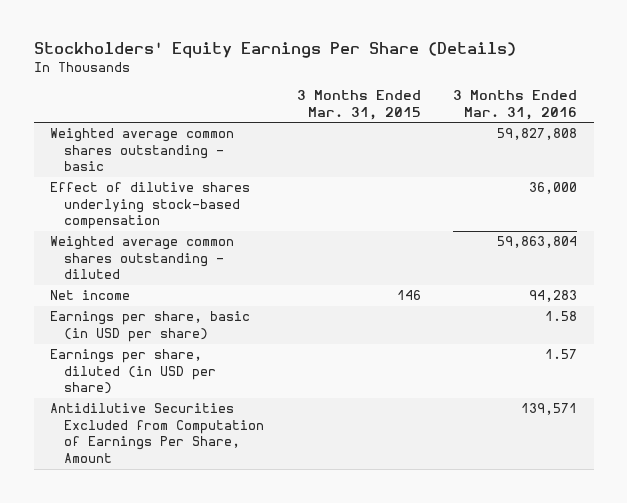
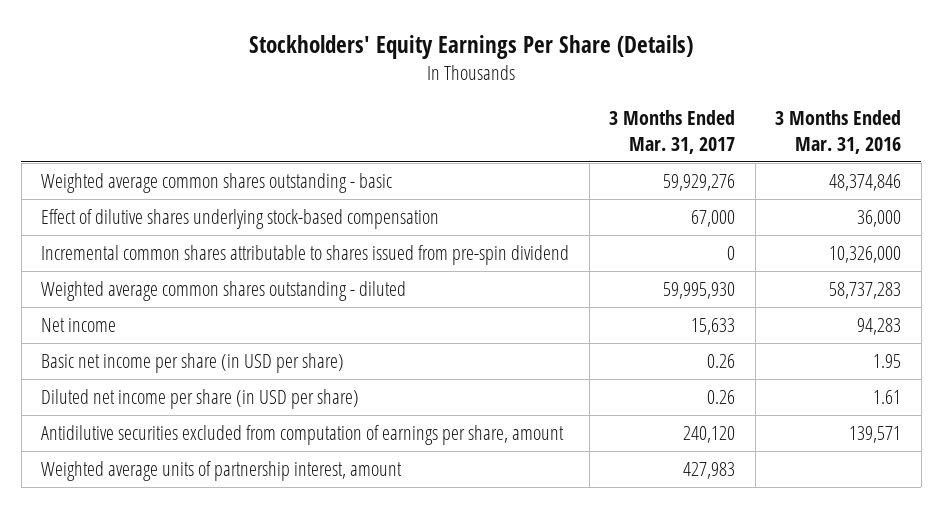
- | 3 Months Ended Mar. 31, 2015 | 3 Months Ended Mar. 31, 2016
+ | 3 Months Ended Mar. 31, 2017 | 3 Months Ended Mar. 31, 2016
- Weighted average common shares outstanding - basic | | 59,827,808
+ Weighted average common shares outstanding - basic | 59,929,276 | 48,374,846
- Weighted average common shares outstanding - diluted | | 59,863,804
+ Incremental common shares attributable to shares issued from pre-spin dividend | 0 | 10,326,000
+ Weighted average common shares outstanding - diluted | 59,995,930 | 58,737,283
- Earnings per share, basic (in USD per share) | | 1.58
- Earnings per share, diluted (in USD per share) | | 1.57
- Antidilutive Securities Excluded from Computation of Earnings Per Share, Amount | | 139,571
+ Basic net income per share (in USD per share) | 0.26 | 1.95
+ Diluted net income per share (in USD per share) | 0.26 | 1.61
+ Antidilutive securities excluded from computation of earnings per share, amount | 240,120 | 139,571
+ Weighted average units of partnership interest, amount | 427,983 |

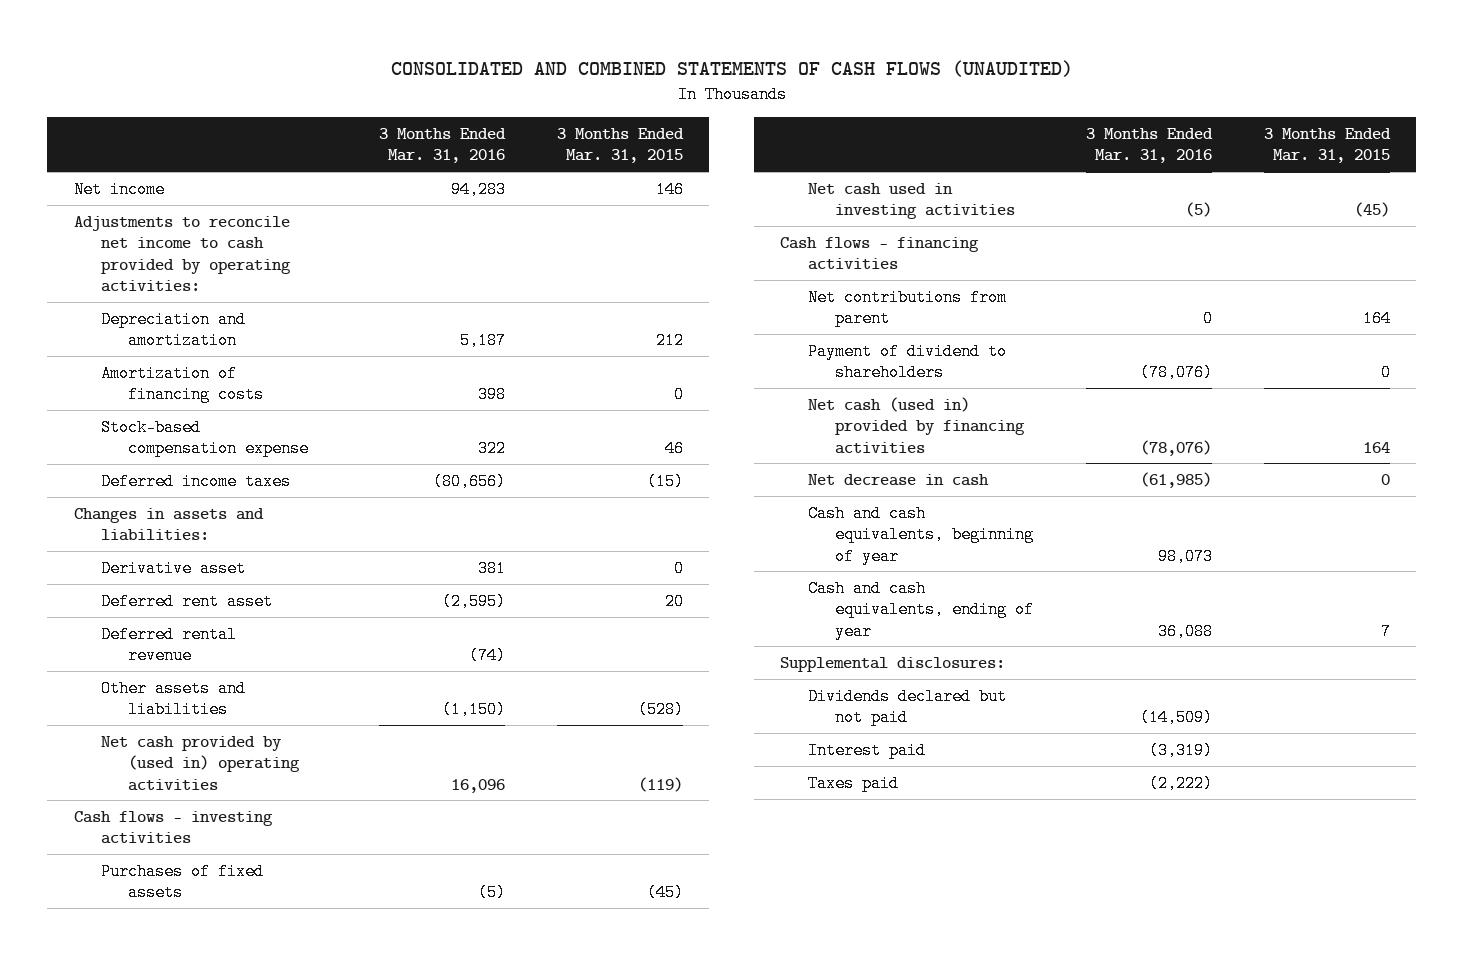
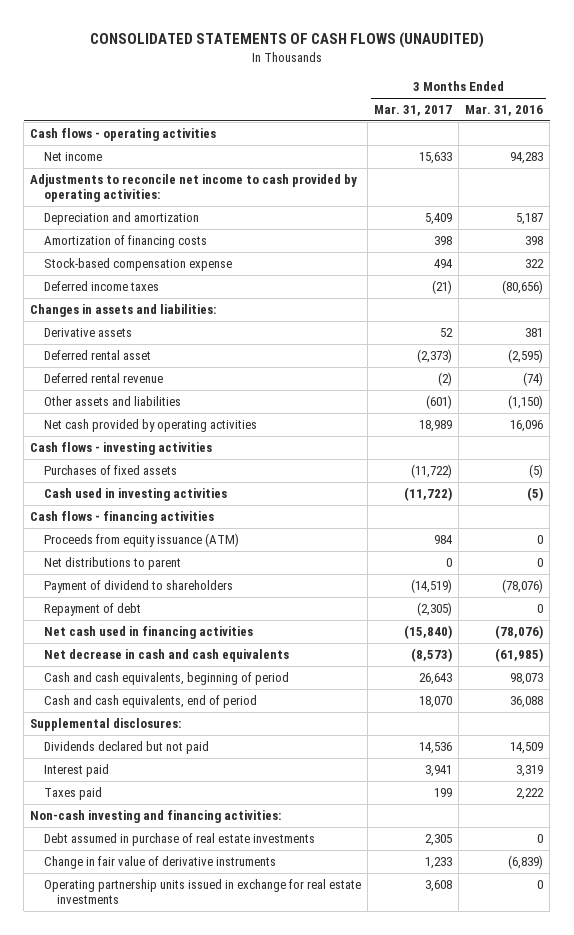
- CONSOLIDATED AND COMBINED STATEMENTS OF CASH FLOWS (UNAUDITED)
+ CONSOLIDATED STATEMENTS OF CASH FLOWS (UNAUDITED)
- | 3 Months Ended Mar. 31, 2016 | 3 Months Ended Mar. 31, 2015
+ | 3 Months Ended Mar. 31, 2017 | 3 Months Ended Mar. 31, 2016
+ Cash flows - operating activities
- Derivative asset | 381 | 0
- Deferred rent asset | (2,595) | 20
+ Derivative assets | 52 | 381
+ Deferred rental asset | (2,373) | (2,595)
- Net cash provided by (used in) operating activities | 16,096 | (119)
+ Net cash provided by operating activities | 18,989 | 16,096
- Net cash used in investing activities | (5) | (45)
+ Cash used in investing activities | (11,722) | (5)
- Net contributions from parent | 0 | 164
+ Proceeds from equity issuance (ATM) | 984 | 0
+ Net distributions to parent | 0 | 0
- Net cash (used in) provided by financing activities | (78,076) | 164
- Net decrease in cash | (61,985) | 0
- Cash and cash equivalents, beginning of year | 98,073 |
- Cash and cash equivalents, ending of year | 36,088 | 7
+ Repayment of debt | (2,305) | 0
+ Net cash used in financing activities | (15,840) | (78,076)
+ Net decrease in cash and cash equivalents | (8,573) | (61,985)
+ Cash and cash equivalents, beginning of period | 26,643 | 98,073
+ Cash and cash equivalents, end of period | 18,070 | 36,088
- Dividends declared but not paid | (14,509) |
- Interest paid | (3,319) |
- Taxes paid | (2,222) |
+ Dividends declared but not paid | 14,536 | 14,509
+ Interest paid | 3,941 | 3,319
+ Taxes paid | 199 | 2,222
+ Non-cash investing and financing activities:
+ Debt assumed in purchase of real estate investments | 2,305 | 0
+ Change in fair value of derivative instruments | 1,233 | (6,839)
+ Operating partnership units issued in exchange for real estate investments | 3,608 | 0

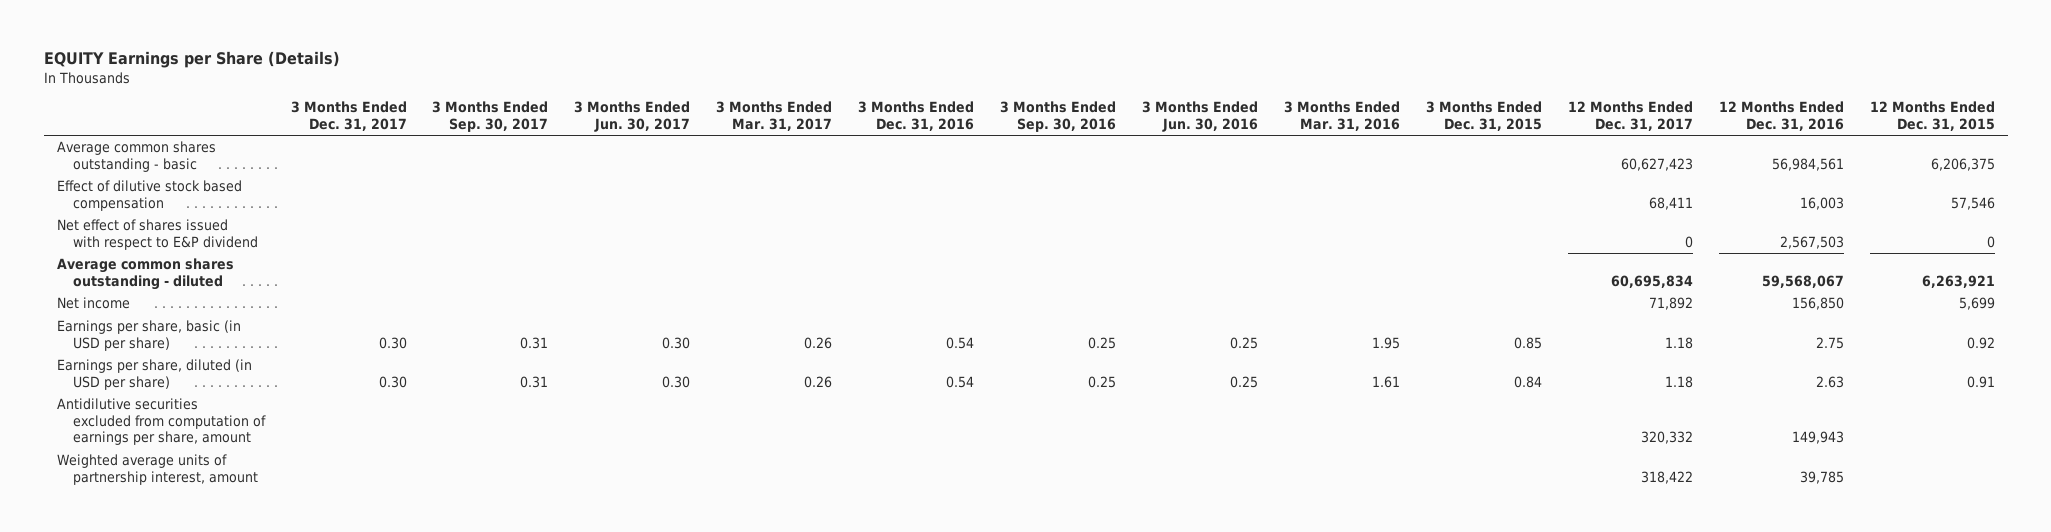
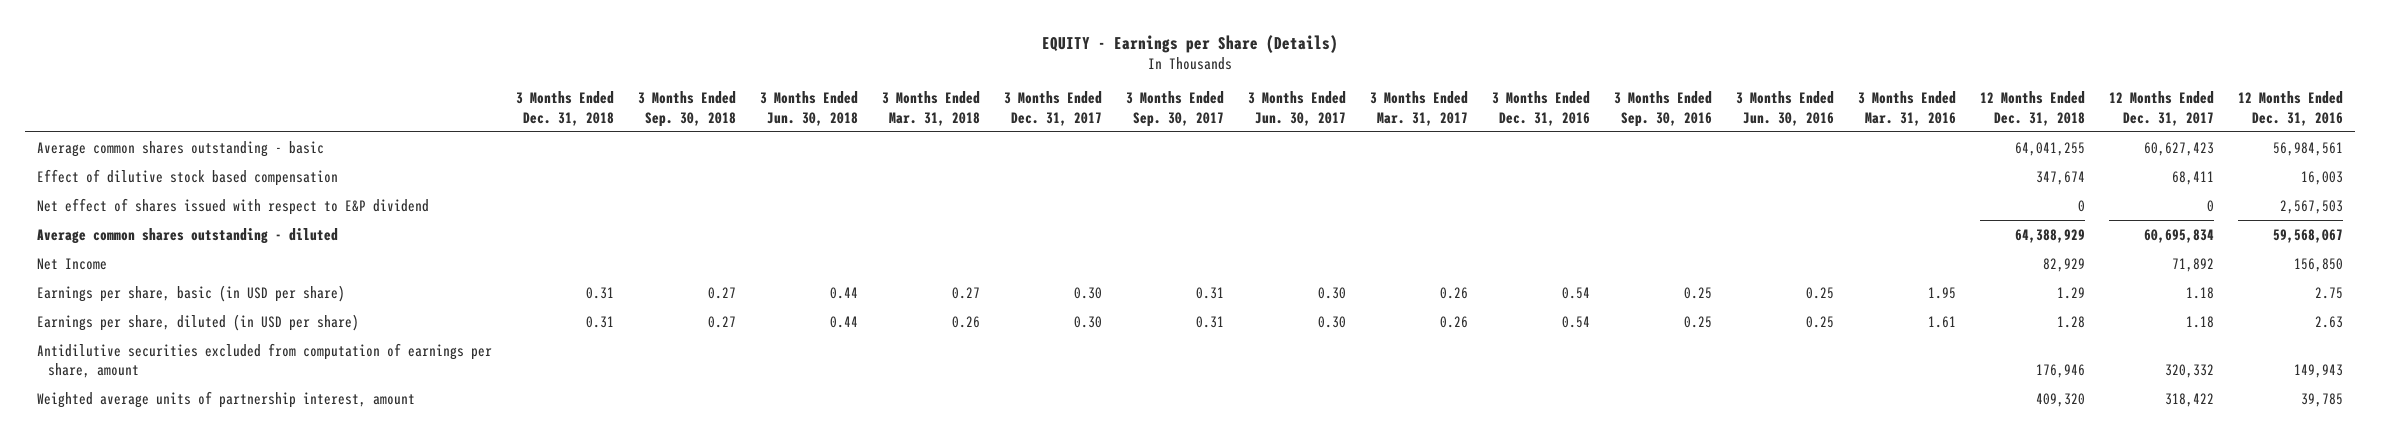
- EQUITY Earnings per Share (Details)
+ EQUITY - Earnings per Share (Details)
- | 3 Months Ended Dec. 31, 2017 | 3 Months Ended Sep. 30, 2017 | 3 Months Ended Jun. 30, 2017 | 3 Months Ended Mar. 31, 2017 | 3 Months Ended Dec. 31, 2016 | 3 Months Ended Sep. 30, 2016 | 3 Months Ended Jun. 30, 2016 | 3 Months Ended Mar. 31, 2016 | 3 Months Ended Dec. 31, 2015 | 12 Months Ended Dec. 31, 2017 | 12 Months Ended Dec. 31, 2016 | 12 Months Ended Dec. 31, 2015
+ | 3 Months Ended Dec. 31, 2018 | 3 Months Ended Sep. 30, 2018 | 3 Months Ended Jun. 30, 2018 | 3 Months Ended Mar. 31, 2018 | 3 Months Ended Dec. 31, 2017 | 3 Months Ended Sep. 30, 2017 | 3 Months Ended Jun. 30, 2017 | 3 Months Ended Mar. 31, 2017 | 3 Months Ended Dec. 31, 2016 | 3 Months Ended Sep. 30, 2016 | 3 Months Ended Jun. 30, 2016 | 3 Months Ended Mar. 31, 2016 | 12 Months Ended Dec. 31, 2018 | 12 Months Ended Dec. 31, 2017 | 12 Months Ended Dec. 31, 2016
- Net income | | | | | | | | | | 71,892 | 156,850 | 5,699
+ Net Income | | | | | | | | | | | | | 82,929 | 71,892 | 156,850

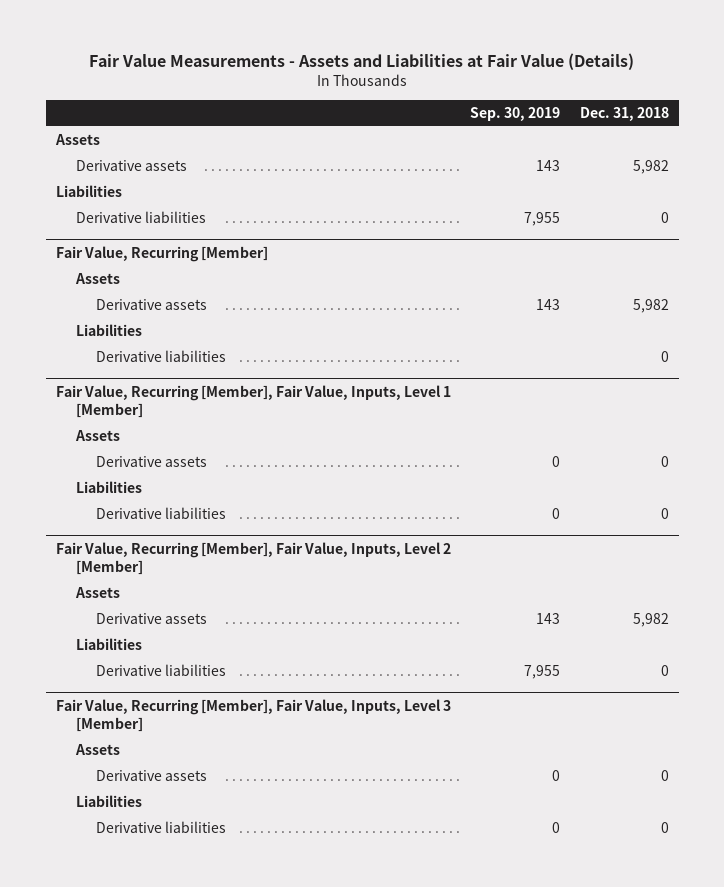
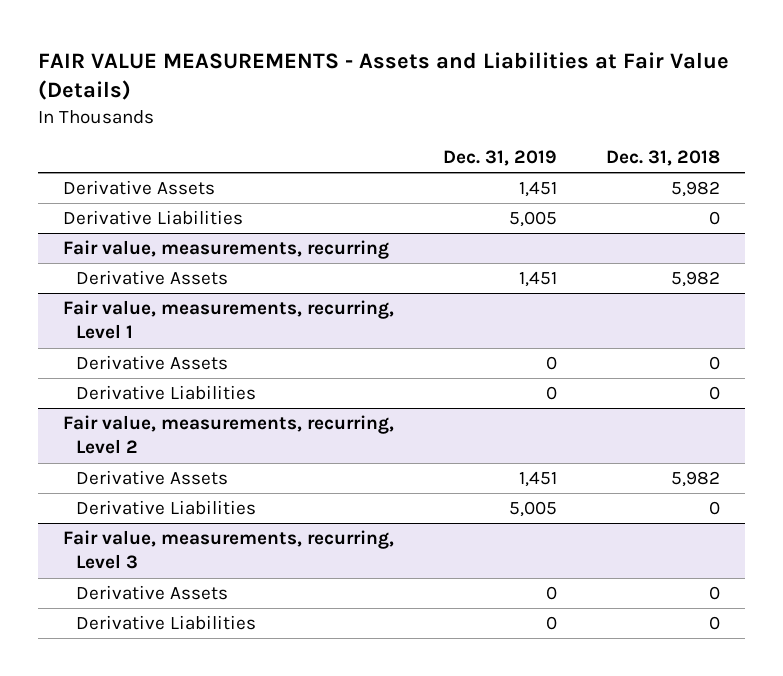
- Fair Value Measurements - Assets and Liabilities at Fair Value (Details)
+ FAIR VALUE MEASUREMENTS - Assets and Liabilities at Fair Value (Details)
- | Sep. 30, 2019 | Dec. 31, 2018
+ | Dec. 31, 2019 | Dec. 31, 2018
- Assets
- Derivative assets | 143 | 5,982
- Liabilities
- Derivative liabilities | 7,955 | 0
- Fair Value, Recurring [Member]
- Assets
- Derivative assets | 143 | 5,982
- Liabilities
- Derivative liabilities | | 0
- Fair Value, Recurring [Member], Fair Value, Inputs, Level 1 [Member]
- Assets
- Derivative assets | 0 | 0
- Liabilities
- Derivative liabilities | 0 | 0
- Fair Value, Recurring [Member], Fair Value, Inputs, Level 2 [Member]
- Assets
- Derivative assets | 143 | 5,982
- Liabilities
- Derivative liabilities | 7,955 | 0
- Fair Value, Recurring [Member], Fair Value, Inputs, Level 3 [Member]
- Assets
- Derivative assets | 0 | 0
- Liabilities
- Derivative liabilities | 0 | 0
+ Derivative Assets | 1,451 | 5,982
+ Derivative Liabilities | 5,005 | 0
+ Fair value, measurements, recurring
+ Derivative Assets | 1,451 | 5,982
+ Fair value, measurements, recurring, Level 1
+ Derivative Assets | 0 | 0
+ Derivative Liabilities | 0 | 0
+ Fair value, measurements, recurring, Level 2
+ Derivative Assets | 1,451 | 5,982
+ Derivative Liabilities | 5,005 | 0
+ Fair value, measurements, recurring, Level 3
+ Derivative Assets | 0 | 0
+ Derivative Liabilities | 0 | 0

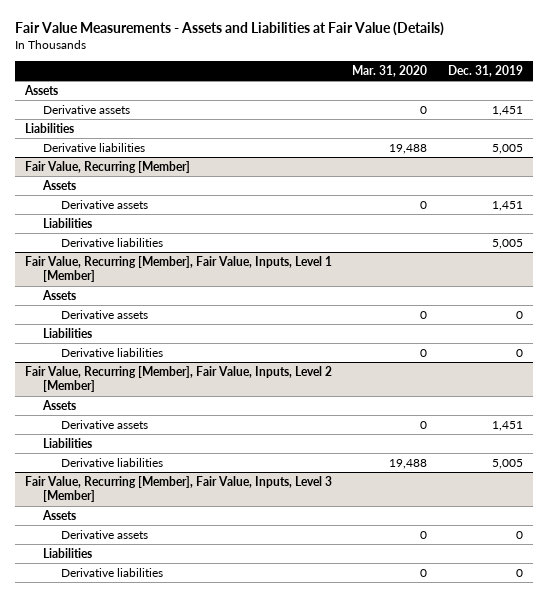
- FAIR VALUE MEASUREMENTS - Assets and Liabilities at Fair Value (Details)
+ Fair Value Measurements - Assets and Liabilities at Fair Value (Details)
- | Dec. 31, 2019 | Dec. 31, 2018
+ | Mar. 31, 2020 | Dec. 31, 2019
- Derivative Assets | 1,451 | 5,982
- Derivative Liabilities | 5,005 | 0
- Fair value, measurements, recurring
- Derivative Assets | 1,451 | 5,982
- Fair value, measurements, recurring, Level 1
- Derivative Assets | 0 | 0
- Derivative Liabilities | 0 | 0
- Fair value, measurements, recurring, Level 2
- Derivative Assets | 1,451 | 5,982
- Derivative Liabilities | 5,005 | 0
- Fair value, measurements, recurring, Level 3
- Derivative Assets | 0 | 0
- Derivative Liabilities | 0 | 0
+ Assets
+ Derivative assets | 0 | 1,451
+ Liabilities
+ Derivative liabilities | 19,488 | 5,005
+ Fair Value, Recurring [Member]
+ Assets
+ Derivative assets | 0 | 1,451
+ Liabilities
+ Derivative liabilities | | 5,005
+ Fair Value, Recurring [Member], Fair Value, Inputs, Level 1 [Member]
+ Assets
+ Derivative assets | 0 | 0
+ Liabilities
+ Derivative liabilities | 0 | 0
+ Fair Value, Recurring [Member], Fair Value, Inputs, Level 2 [Member]
+ Assets
+ Derivative assets | 0 | 1,451
+ Liabilities
+ Derivative liabilities | 19,488 | 5,005
+ Fair Value, Recurring [Member], Fair Value, Inputs, Level 3 [Member]
+ Assets
+ Derivative assets | 0 | 0
+ Liabilities
+ Derivative liabilities | 0 | 0

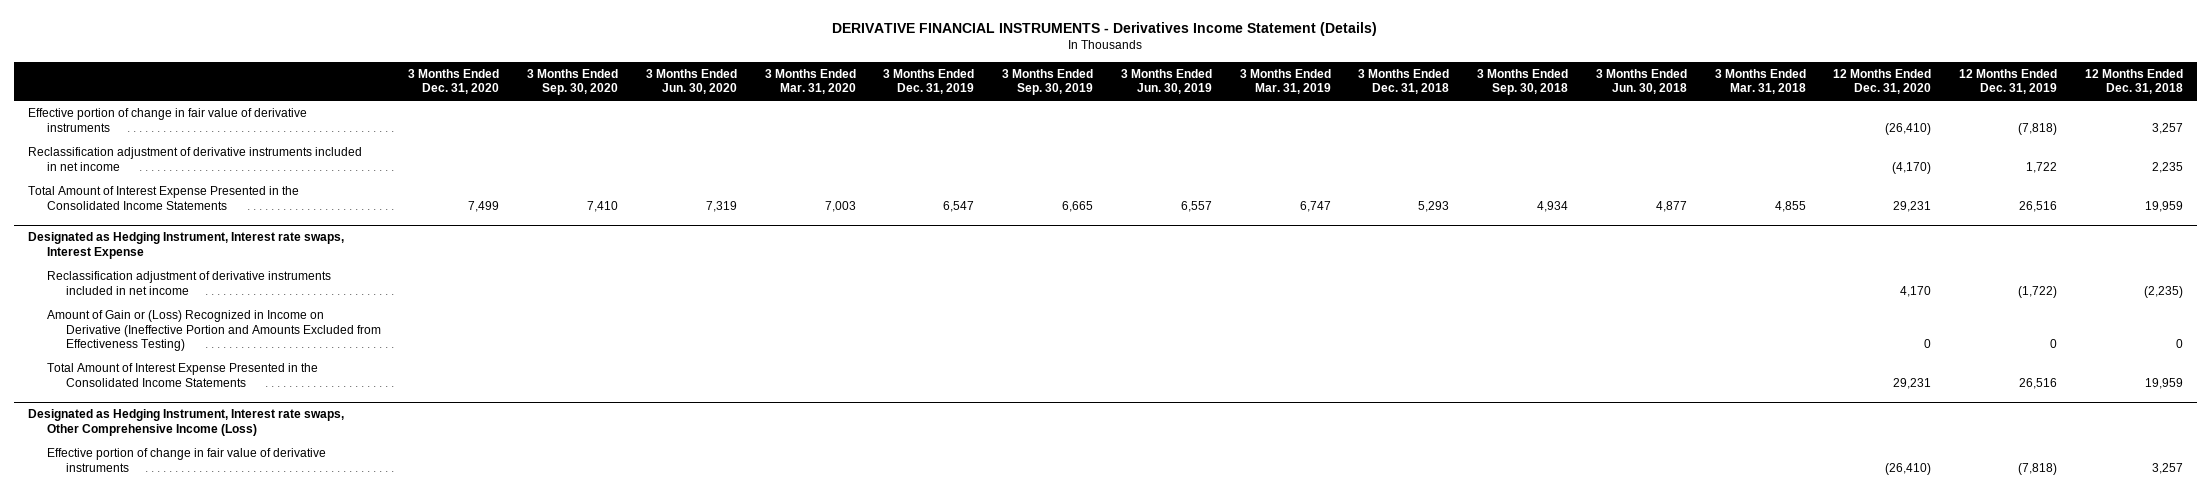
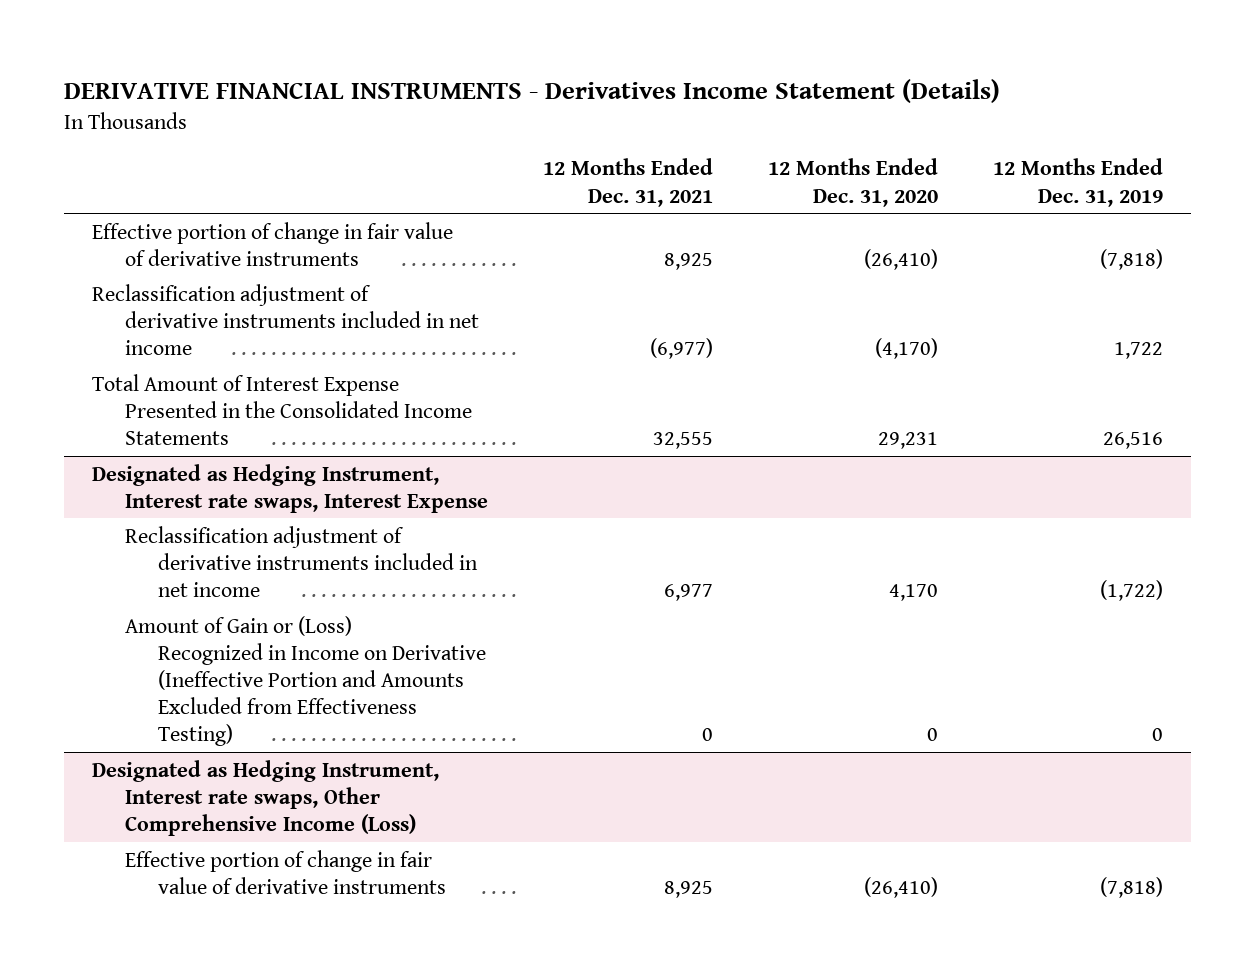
- | 3 Months Ended Dec. 31, 2020 | 3 Months Ended Sep. 30, 2020 | 3 Months Ended Jun. 30, 2020 | 3 Months Ended Mar. 31, 2020 | 3 Months Ended Dec. 31, 2019 | 3 Months Ended Sep. 30, 2019 | 3 Months Ended Jun. 30, 2019 | 3 Months Ended Mar. 31, 2019 | 3 Months Ended Dec. 31, 2018 | 3 Months Ended Sep. 30, 2018 | 3 Months Ended Jun. 30, 2018 | 3 Months Ended Mar. 31, 2018 | 12 Months Ended Dec. 31, 2020 | 12 Months Ended Dec. 31, 2019 | 12 Months Ended Dec. 31, 2018
+ | 12 Months Ended Dec. 31, 2021 | 12 Months Ended Dec. 31, 2020 | 12 Months Ended Dec. 31, 2019
@ Designated as Hedging Instrument, Interest rate swaps, Interest Expense
- Total Amount of Interest Expense Presented in the Consolidated Income Statements | | | | | | | | | | | | | 29,231 | 26,516 | 19,959

